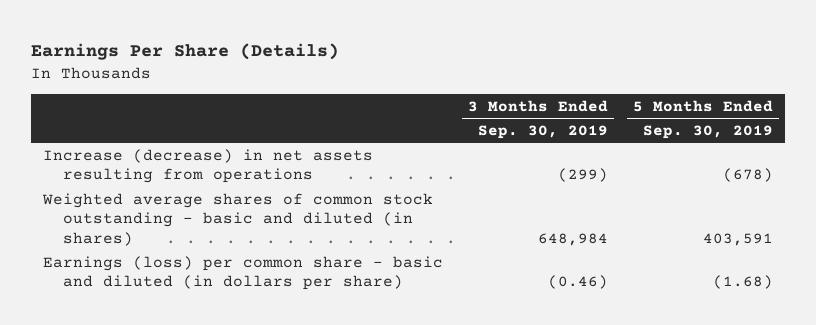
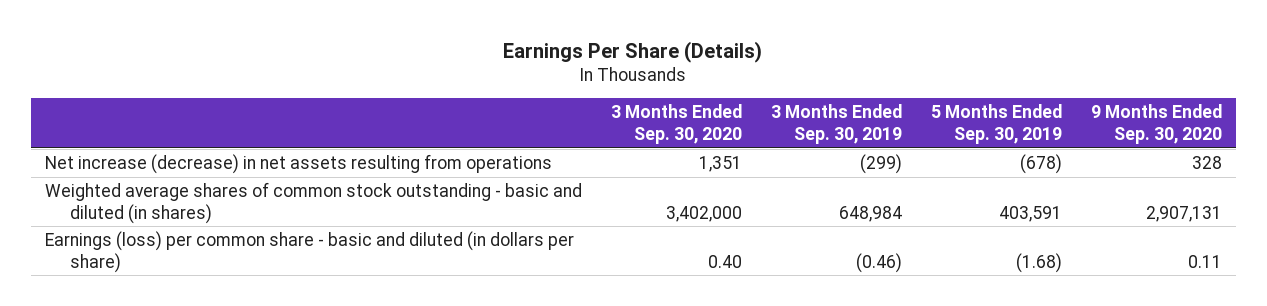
- | 3 Months Ended Sep. 30, 2019 | 5 Months Ended Sep. 30, 2019
+ | 3 Months Ended Sep. 30, 2020 | 3 Months Ended Sep. 30, 2019 | 5 Months Ended Sep. 30, 2019 | 9 Months Ended Sep. 30, 2020
- Increase (decrease) in net assets resulting from operations | (299) | (678)
+ Net increase (decrease) in net assets resulting from operations | 1,351 | (299) | (678) | 328

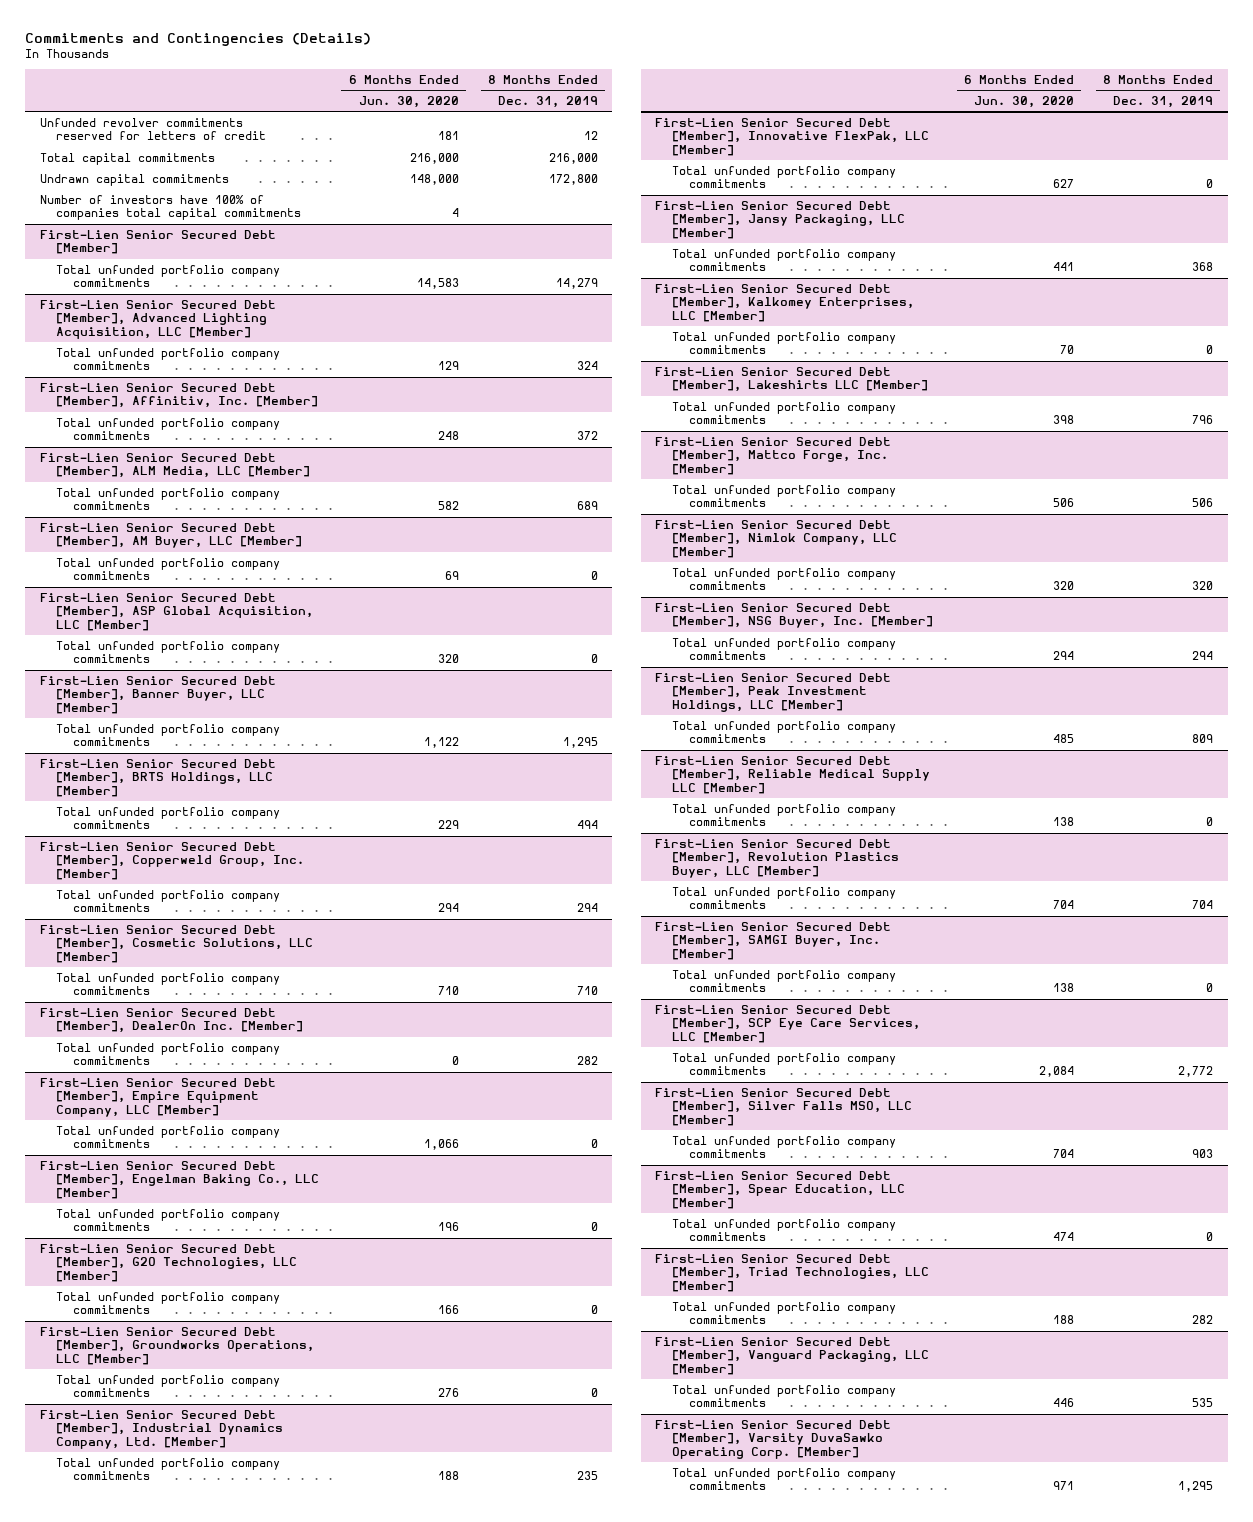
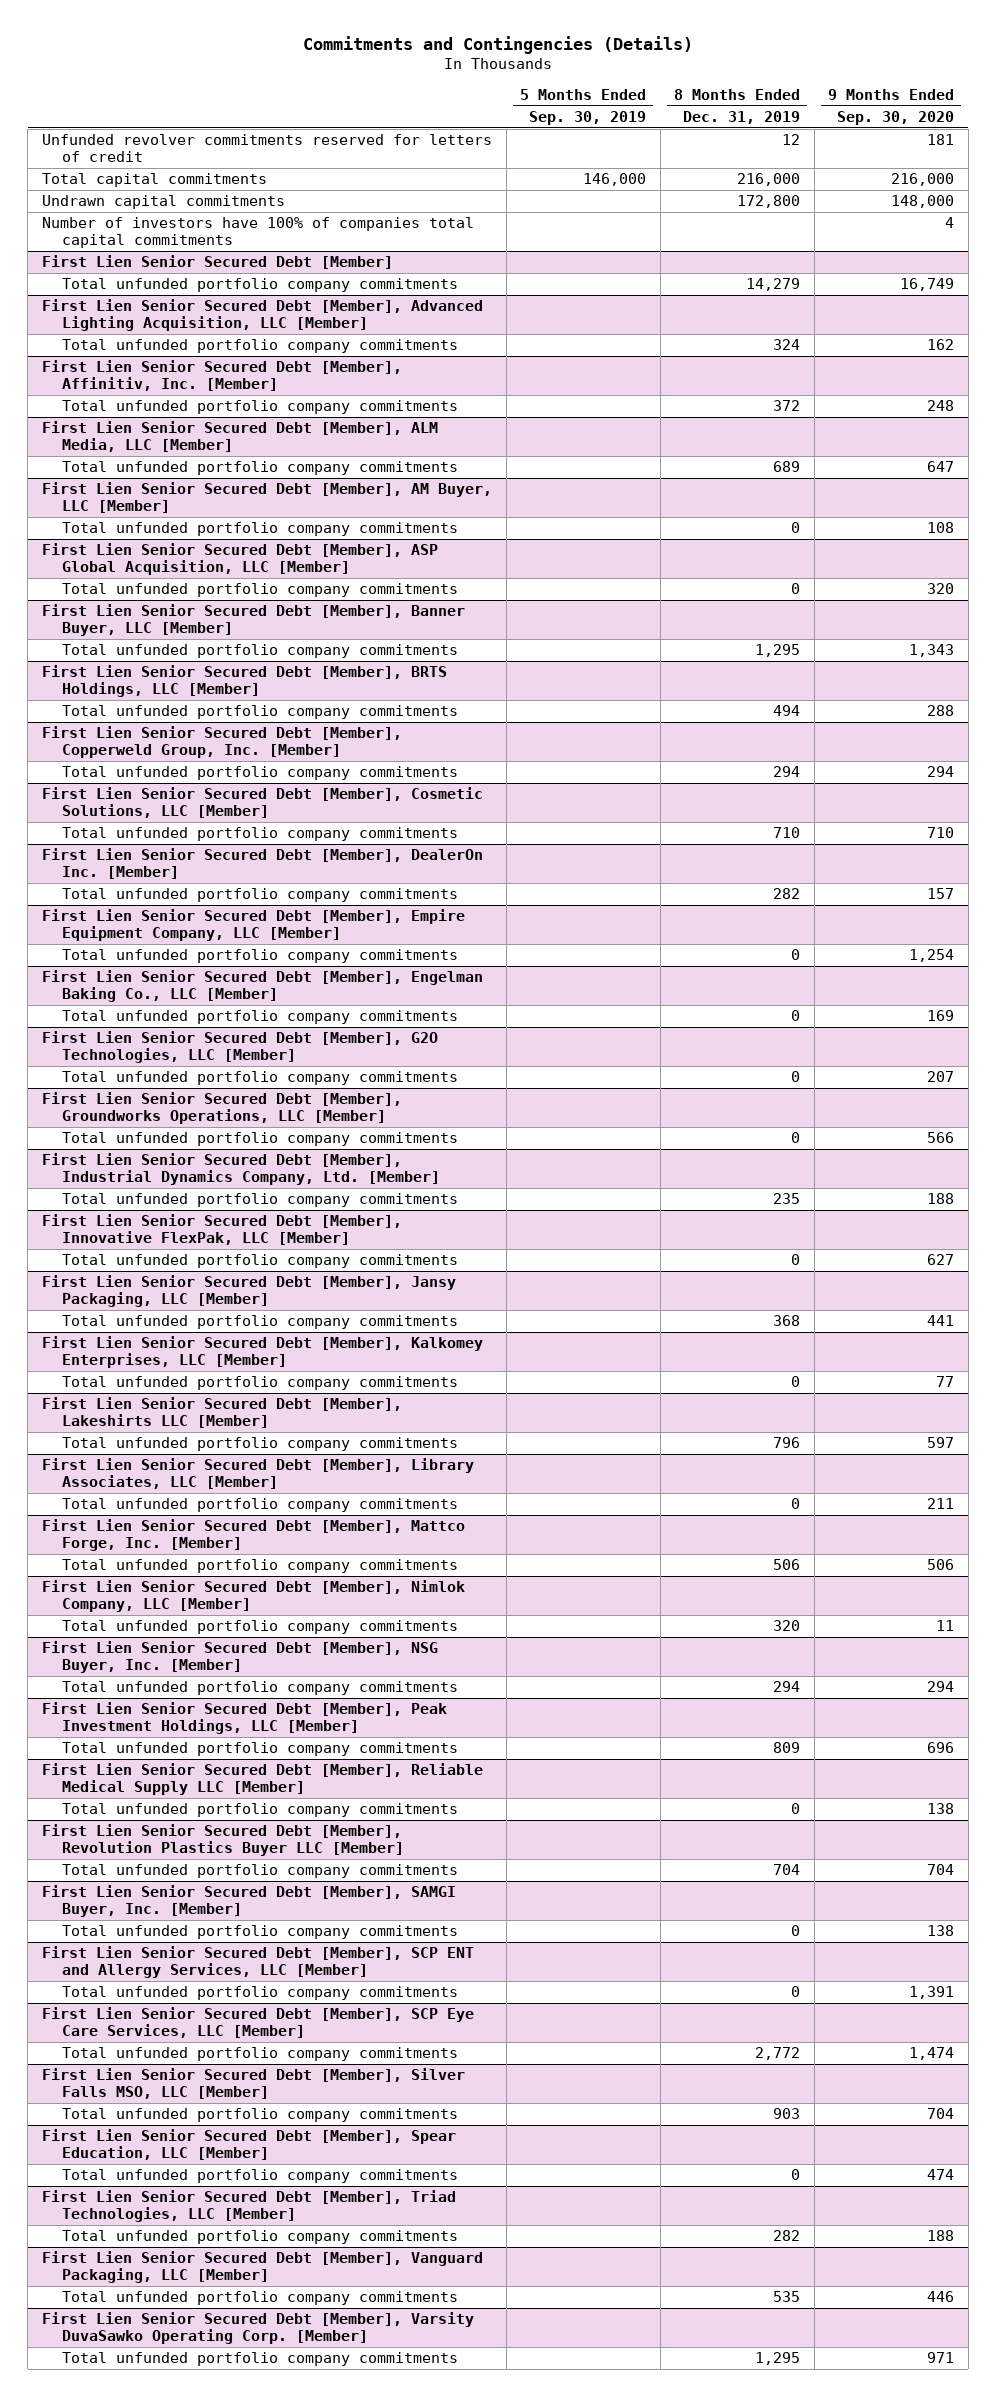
- | 6 Months Ended Jun. 30, 2020 | 8 Months Ended Dec. 31, 2019
+ | 5 Months Ended Sep. 30, 2019 | 8 Months Ended Dec. 31, 2019 | 9 Months Ended Sep. 30, 2020
- First-Lien Senior Secured Debt [Member]
+ First Lien Senior Secured Debt [Member]
- First-Lien Senior Secured Debt [Member], Advanced Lighting Acquisition, LLC [Member]
+ First Lien Senior Secured Debt [Member], Advanced Lighting Acquisition, LLC [Member]
- First-Lien Senior Secured Debt [Member], Affinitiv, Inc. [Member]
+ First Lien Senior Secured Debt [Member], Affinitiv, Inc. [Member]
- First-Lien Senior Secured Debt [Member], ALM Media, LLC [Member]
+ First Lien Senior Secured Debt [Member], ALM Media, LLC [Member]
- First-Lien Senior Secured Debt [Member], AM Buyer, LLC [Member]
+ First Lien Senior Secured Debt [Member], AM Buyer, LLC [Member]
- First-Lien Senior Secured Debt [Member], ASP Global Acquisition, LLC [Member]
+ First Lien Senior Secured Debt [Member], ASP Global Acquisition, LLC [Member]
- First-Lien Senior Secured Debt [Member], Banner Buyer, LLC [Member]
+ First Lien Senior Secured Debt [Member], Banner Buyer, LLC [Member]
- First-Lien Senior Secured Debt [Member], BRTS Holdings, LLC [Member]
+ First Lien Senior Secured Debt [Member], BRTS Holdings, LLC [Member]
- First-Lien Senior Secured Debt [Member], Copperweld Group, Inc. [Member]
+ First Lien Senior Secured Debt [Member], Copperweld Group, Inc. [Member]
- First-Lien Senior Secured Debt [Member], Cosmetic Solutions, LLC [Member]
+ First Lien Senior Secured Debt [Member], Cosmetic Solutions, LLC [Member]
- First-Lien Senior Secured Debt [Member], DealerOn Inc. [Member]
+ First Lien Senior Secured Debt [Member], DealerOn Inc. [Member]
- First-Lien Senior Secured Debt [Member], Empire Equipment Company, LLC [Member]
+ First Lien Senior Secured Debt [Member], Empire Equipment Company, LLC [Member]
- First-Lien Senior Secured Debt [Member], Engelman Baking Co., LLC [Member]
+ First Lien Senior Secured Debt [Member], Engelman Baking Co., LLC [Member]
- First-Lien Senior Secured Debt [Member], G2O Technologies, LLC [Member]
+ First Lien Senior Secured Debt [Member], G2O Technologies, LLC [Member]
- First-Lien Senior Secured Debt [Member], Groundworks Operations, LLC [Member]
+ First Lien Senior Secured Debt [Member], Groundworks Operations, LLC [Member]
- First-Lien Senior Secured Debt [Member], Industrial Dynamics Company, Ltd. [Member]
+ First Lien Senior Secured Debt [Member], Industrial Dynamics Company, Ltd. [Member]
- First-Lien Senior Secured Debt [Member], Innovative FlexPak, LLC [Member]
+ First Lien Senior Secured Debt [Member], Innovative FlexPak, LLC [Member]
- First-Lien Senior Secured Debt [Member], Jansy Packaging, LLC [Member]
+ First Lien Senior Secured Debt [Member], Jansy Packaging, LLC [Member]
- First-Lien Senior Secured Debt [Member], Kalkomey Enterprises, LLC [Member]
+ First Lien Senior Secured Debt [Member], Kalkomey Enterprises, LLC [Member]
- First-Lien Senior Secured Debt [Member], Lakeshirts LLC [Member]
+ First Lien Senior Secured Debt [Member], Lakeshirts LLC [Member]
- First-Lien Senior Secured Debt [Member], Mattco Forge, Inc. [Member]
+ First Lien Senior Secured Debt [Member], Library Associates, LLC [Member]
+ Total unfunded portfolio company commitments | | 0 | 211
+ First Lien Senior Secured Debt [Member], Mattco Forge, Inc. [Member]
- First-Lien Senior Secured Debt [Member], Nimlok Company, LLC [Member]
+ First Lien Senior Secured Debt [Member], Nimlok Company, LLC [Member]
- First-Lien Senior Secured Debt [Member], NSG Buyer, Inc. [Member]
+ First Lien Senior Secured Debt [Member], NSG Buyer, Inc. [Member]
- First-Lien Senior Secured Debt [Member], Peak Investment Holdings, LLC [Member]
+ First Lien Senior Secured Debt [Member], Peak Investment Holdings, LLC [Member]
- First-Lien Senior Secured Debt [Member], Reliable Medical Supply LLC [Member]
+ First Lien Senior Secured Debt [Member], Reliable Medical Supply LLC [Member]
- First-Lien Senior Secured Debt [Member], Revolution Plastics Buyer, LLC [Member]
+ First Lien Senior Secured Debt [Member], Revolution Plastics Buyer LLC [Member]
- First-Lien Senior Secured Debt [Member], SAMGI Buyer, Inc. [Member]
+ First Lien Senior Secured Debt [Member], SAMGI Buyer, Inc. [Member]
- First-Lien Senior Secured Debt [Member], SCP Eye Care Services, LLC [Member]
+ First Lien Senior Secured Debt [Member], SCP ENT and Allergy Services, LLC [Member]
+ Total unfunded portfolio company commitments | | 0 | 1,391
+ First Lien Senior Secured Debt [Member], SCP Eye Care Services, LLC [Member]
- First-Lien Senior Secured Debt [Member], Silver Falls MSO, LLC [Member]
+ First Lien Senior Secured Debt [Member], Silver Falls MSO, LLC [Member]
- First-Lien Senior Secured Debt [Member], Spear Education, LLC [Member]
+ First Lien Senior Secured Debt [Member], Spear Education, LLC [Member]
- First-Lien Senior Secured Debt [Member], Triad Technologies, LLC [Member]
+ First Lien Senior Secured Debt [Member], Triad Technologies, LLC [Member]
- First-Lien Senior Secured Debt [Member], Vanguard Packaging, LLC [Member]
+ First Lien Senior Secured Debt [Member], Vanguard Packaging, LLC [Member]
- First-Lien Senior Secured Debt [Member], Varsity DuvaSawko Operating Corp. [Member]
+ First Lien Senior Secured Debt [Member], Varsity DuvaSawko Operating Corp. [Member]

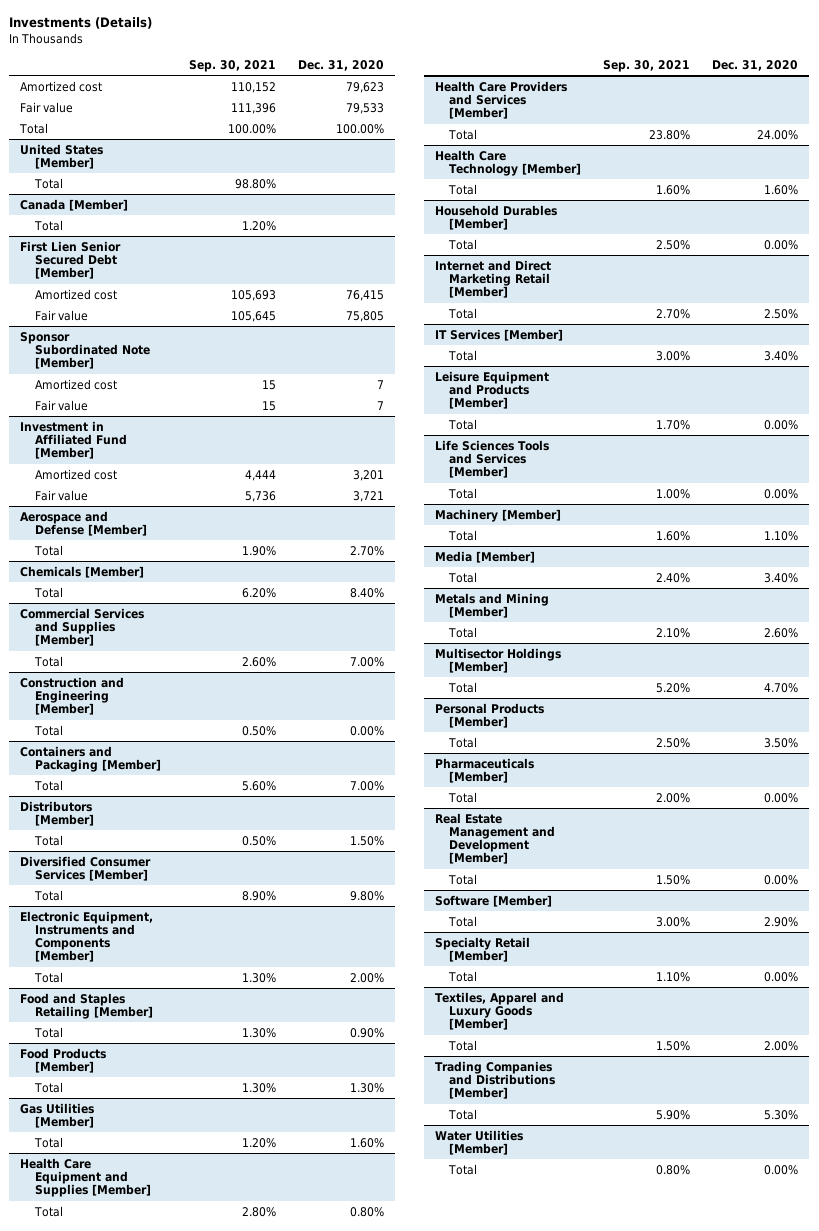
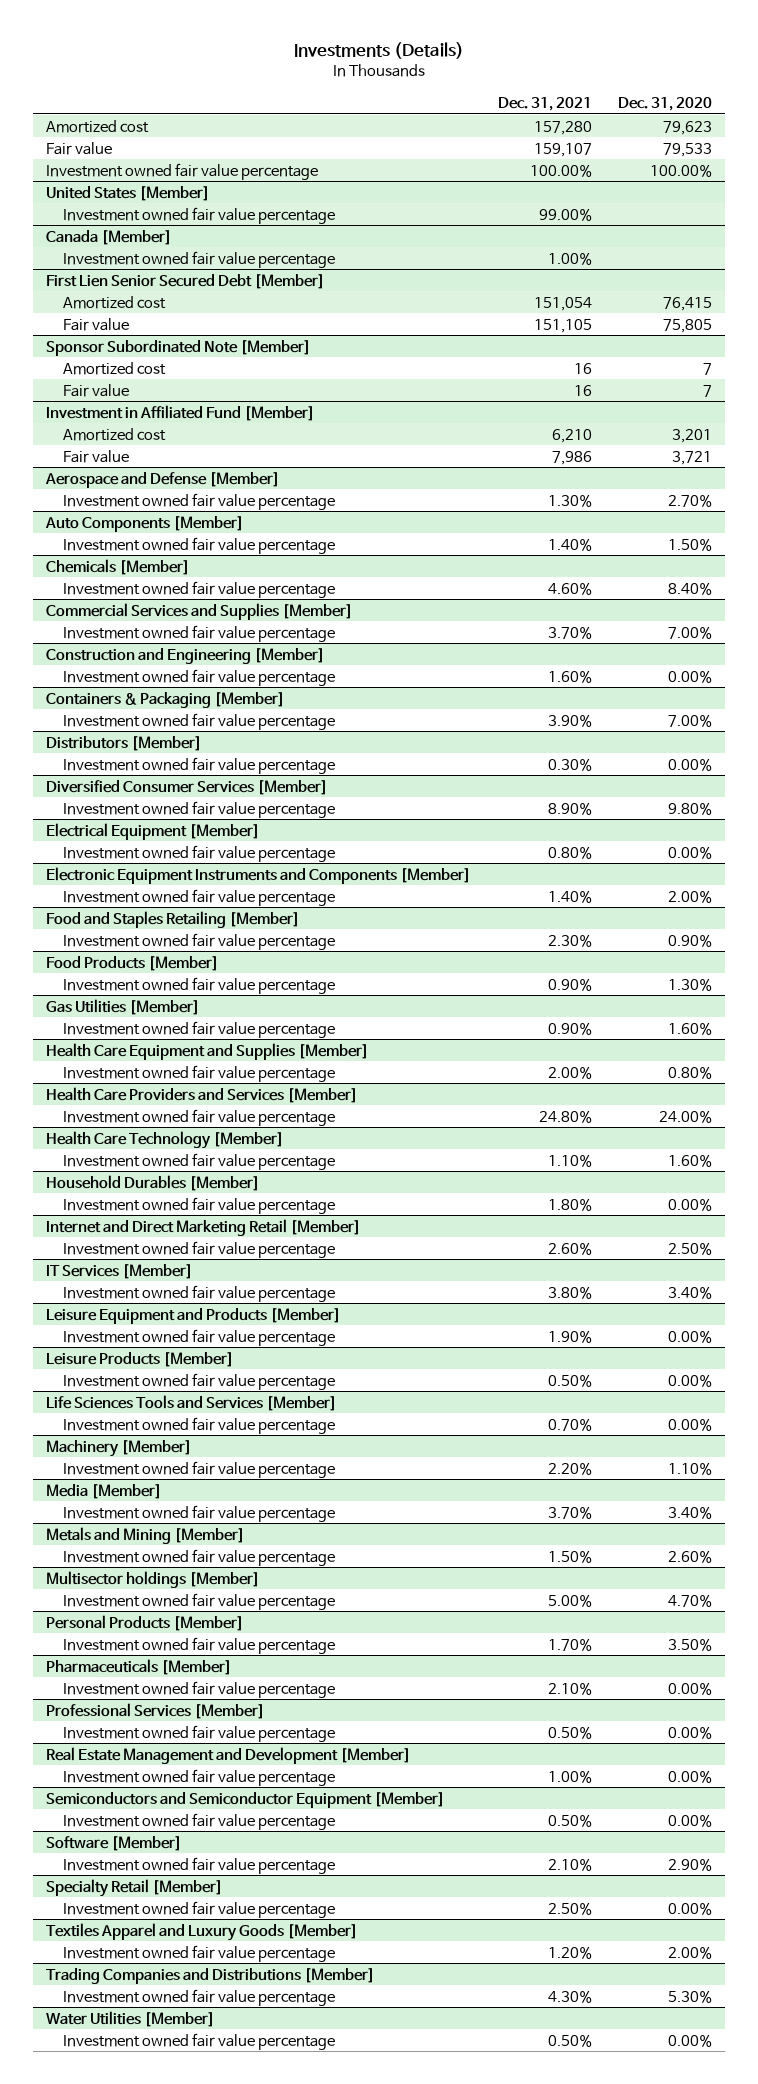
- | Sep. 30, 2021 | Dec. 31, 2020
+ | Dec. 31, 2021 | Dec. 31, 2020
- Total | 100.00% | 100.00%
+ Investment owned fair value percentage | 100.00% | 100.00%
@ United States [Member]
- Total | 98.80% |
+ Investment owned fair value percentage | 99.00% |
@ Canada [Member]
- Total | 1.20% |
+ Investment owned fair value percentage | 1.00% |
@ Aerospace and Defense [Member]
- Total | 1.90% | 2.70%
+ Investment owned fair value percentage | 1.30% | 2.70%
+ Auto Components [Member]
+ Investment owned fair value percentage | 1.40% | 1.50%
@ Chemicals [Member]
- Total | 6.20% | 8.40%
+ Investment owned fair value percentage | 4.60% | 8.40%
@ Commercial Services and Supplies [Member]
- Total | 2.60% | 7.00%
+ Investment owned fair value percentage | 3.70% | 7.00%
@ Construction and Engineering [Member]
- Total | 0.50% | 0.00%
- Containers and Packaging [Member]
- Total | 5.60% | 7.00%
@ Construction and Engineering [Member]
+ Investment owned fair value percentage | 1.60% | 0.00%
+ Containers & Packaging [Member]
+ Investment owned fair value percentage | 3.90% | 7.00%
@ Distributors [Member]
- Total | 0.50% | 1.50%
+ Investment owned fair value percentage | 0.30% | 0.00%
@ Diversified Consumer Services [Member]
- Total | 8.90% | 9.80%
- Electronic Equipment, Instruments and Components [Member]
- Total | 1.30% | 2.00%
@ Diversified Consumer Services [Member]
+ Investment owned fair value percentage | 8.90% | 9.80%
+ Electrical Equipment [Member]
+ Investment owned fair value percentage | 0.80% | 0.00%
+ Electronic Equipment Instruments and Components [Member]
+ Investment owned fair value percentage | 1.40% | 2.00%
@ Food and Staples Retailing [Member]
- Total | 1.30% | 0.90%
+ Investment owned fair value percentage | 2.30% | 0.90%
@ Food Products [Member]
- Total | 1.30% | 1.30%
+ Investment owned fair value percentage | 0.90% | 1.30%
@ Gas Utilities [Member]
- Total | 1.20% | 1.60%
+ Investment owned fair value percentage | 0.90% | 1.60%
@ Health Care Equipment and Supplies [Member]
- Total | 2.80% | 0.80%
+ Investment owned fair value percentage | 2.00% | 0.80%
@ Health Care Providers and Services [Member]
- Total | 23.80% | 24.00%
+ Investment owned fair value percentage | 24.80% | 24.00%
@ Health Care Technology [Member]
- Total | 1.60% | 1.60%
+ Investment owned fair value percentage | 1.10% | 1.60%
@ Household Durables [Member]
- Total | 2.50% | 0.00%
+ Investment owned fair value percentage | 1.80% | 0.00%
@ Internet and Direct Marketing Retail [Member]
- Total | 2.70% | 2.50%
+ Investment owned fair value percentage | 2.60% | 2.50%
@ IT Services [Member]
- Total | 3.00% | 3.40%
+ Investment owned fair value percentage | 3.80% | 3.40%
@ Leisure Equipment and Products [Member]
- Total | 1.70% | 0.00%
+ Investment owned fair value percentage | 1.90% | 0.00%
+ Leisure Products [Member]
+ Investment owned fair value percentage | 0.50% | 0.00%
@ Life Sciences Tools and Services [Member]
- Total | 1.00% | 0.00%
+ Investment owned fair value percentage | 0.70% | 0.00%
@ Machinery [Member]
- Total | 1.60% | 1.10%
+ Investment owned fair value percentage | 2.20% | 1.10%
@ Media [Member]
- Total | 2.40% | 3.40%
+ Investment owned fair value percentage | 3.70% | 3.40%
@ Metals and Mining [Member]
- Total | 2.10% | 2.60%
- Multisector Holdings [Member]
- Total | 5.20% | 4.70%
@ Metals and Mining [Member]
+ Investment owned fair value percentage | 1.50% | 2.60%
+ Multisector holdings [Member]
+ Investment owned fair value percentage | 5.00% | 4.70%
@ Personal Products [Member]
- Total | 2.50% | 3.50%
+ Investment owned fair value percentage | 1.70% | 3.50%
@ Pharmaceuticals [Member]
- Total | 2.00% | 0.00%
+ Investment owned fair value percentage | 2.10% | 0.00%
+ Professional Services [Member]
+ Investment owned fair value percentage | 0.50% | 0.00%
@ Real Estate Management and Development [Member]
- Total | 1.50% | 0.00%
+ Investment owned fair value percentage | 1.00% | 0.00%
+ Semiconductors and Semiconductor Equipment [Member]
+ Investment owned fair value percentage | 0.50% | 0.00%
@ Software [Member]
- Total | 3.00% | 2.90%
+ Investment owned fair value percentage | 2.10% | 2.90%
@ Specialty Retail [Member]
- Total | 1.10% | 0.00%
- Textiles, Apparel and Luxury Goods [Member]
- Total | 1.50% | 2.00%
@ Specialty Retail [Member]
+ Investment owned fair value percentage | 2.50% | 0.00%
+ Textiles Apparel and Luxury Goods [Member]
+ Investment owned fair value percentage | 1.20% | 2.00%
@ Trading Companies and Distributions [Member]
- Total | 5.90% | 5.30%
+ Investment owned fair value percentage | 4.30% | 5.30%
@ Water Utilities [Member]
- Total | 0.80% | 0.00%
+ Investment owned fair value percentage | 0.50% | 0.00%

